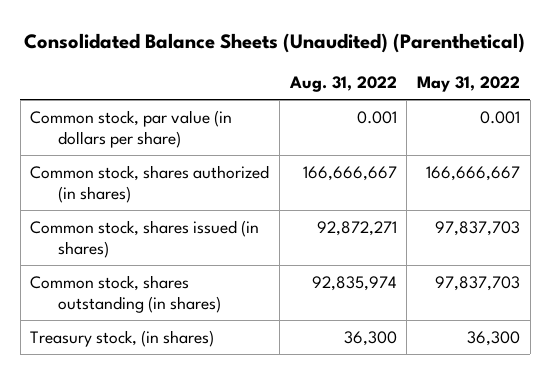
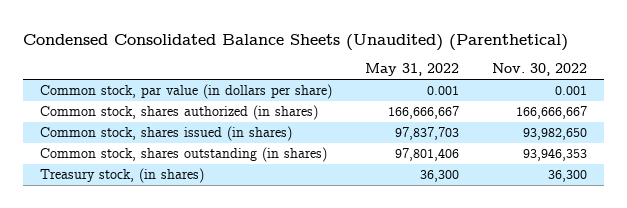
- Consolidated Balance Sheets (Unaudited) (Parenthetical)
+ Condensed Consolidated Balance Sheets (Unaudited) (Parenthetical)
- | Aug. 31, 2022 | May 31, 2022
+ | May 31, 2022 | Nov. 30, 2022
- Common stock, shares outstanding (in shares) | 92,835,974 | 97,837,703
+ Common stock, shares outstanding (in shares) | 97,801,406 | 93,946,353

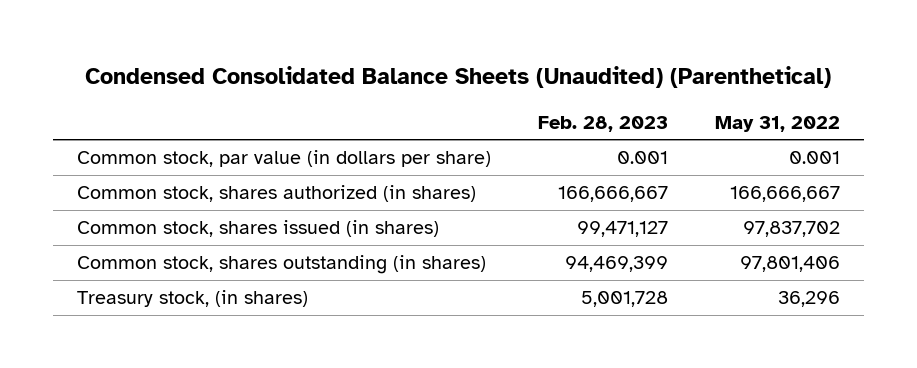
- | May 31, 2022 | Nov. 30, 2022
+ | Feb. 28, 2023 | May 31, 2022
- Common stock, shares issued (in shares) | 97,837,703 | 93,982,650
+ Common stock, shares issued (in shares) | 99,471,127 | 97,837,702
- Treasury stock, (in shares) | 36,300 | 36,300
+ Treasury stock, (in shares) | 5,001,728 | 36,296

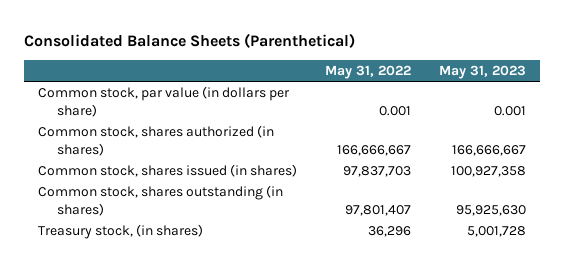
- Condensed Consolidated Balance Sheets (Unaudited) (Parenthetical)
+ Consolidated Balance Sheets (Parenthetical)
- | Feb. 28, 2023 | May 31, 2022
+ | May 31, 2022 | May 31, 2023
- Common stock, shares issued (in shares) | 99,471,127 | 97,837,702
- Common stock, shares outstanding (in shares) | 94,469,399 | 97,801,406
+ Common stock, shares issued (in shares) | 97,837,703 | 100,927,358
+ Common stock, shares outstanding (in shares) | 97,801,407 | 95,925,630

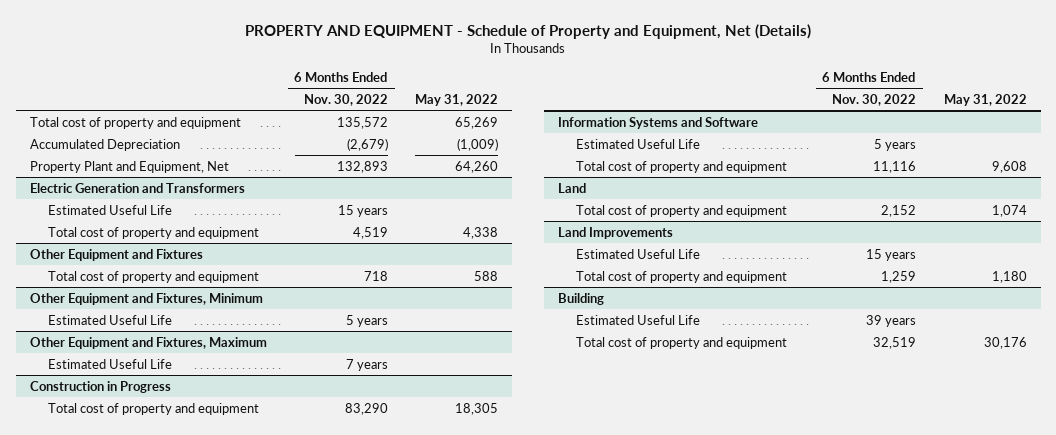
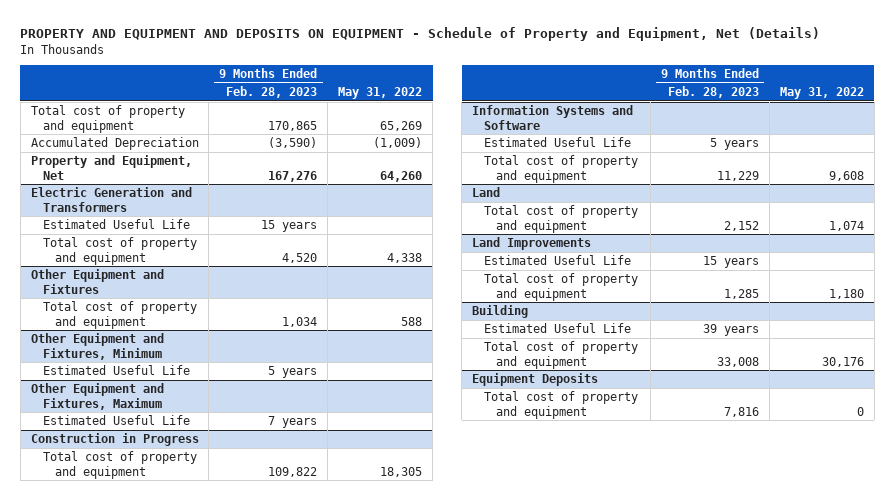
- PROPERTY AND EQUIPMENT - Schedule of Property and Equipment, Net (Details)
+ PROPERTY AND EQUIPMENT AND DEPOSITS ON EQUIPMENT - Schedule of Property and Equipment, Net (Details)
- | 6 Months Ended Nov. 30, 2022 | May 31, 2022
+ | 9 Months Ended Feb. 28, 2023 | May 31, 2022
- Property Plant and Equipment, Net | 132,893 | 64,260
+ Property and Equipment, Net | 167,276 | 64,260
+ Equipment Deposits
+ Total cost of property and equipment | 7,816 | 0

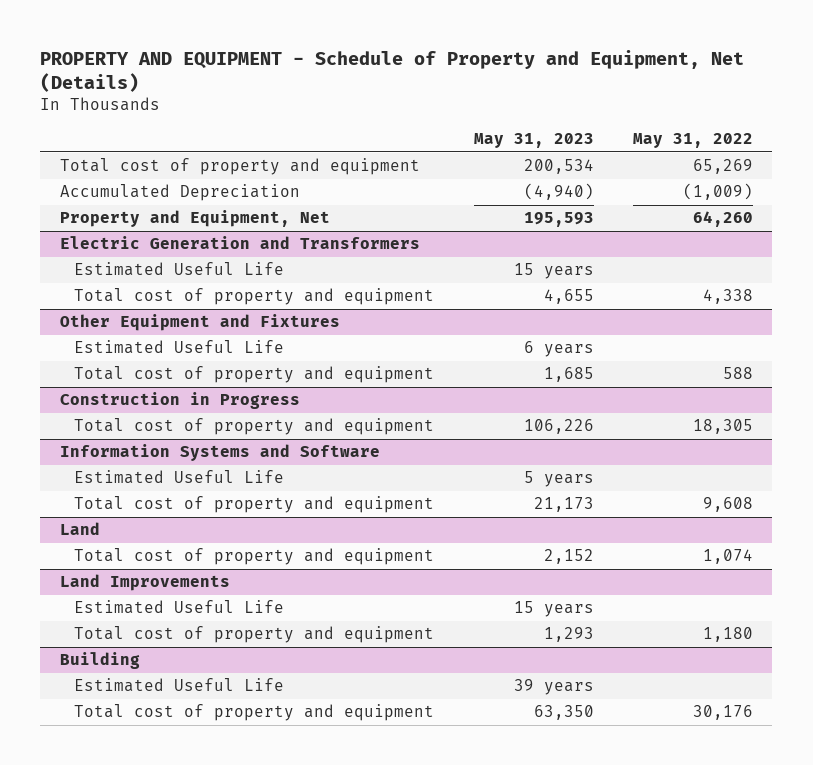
- PROPERTY AND EQUIPMENT AND DEPOSITS ON EQUIPMENT - Schedule of Property and Equipment, Net (Details)
+ PROPERTY AND EQUIPMENT - Schedule of Property and Equipment, Net (Details)
- | 9 Months Ended Feb. 28, 2023 | May 31, 2022
+ | May 31, 2023 | May 31, 2022
- Other Equipment and Fixtures, Minimum
- Other Equipment and Fixtures, Maximum
- Estimated Useful Life | 7 years |
@ Other Equipment and Fixtures
moved down: Total cost of property and equipment | 1,685 | 588
- Equipment Deposits
- Total cost of property and equipment | 7,816 | 0

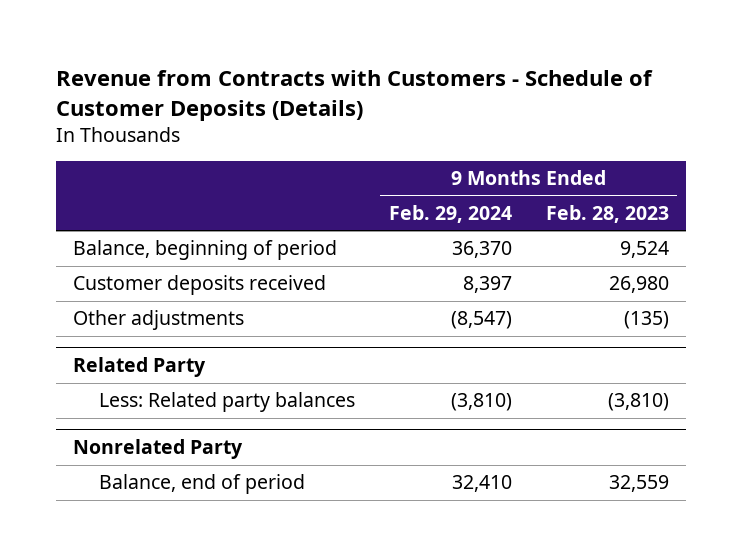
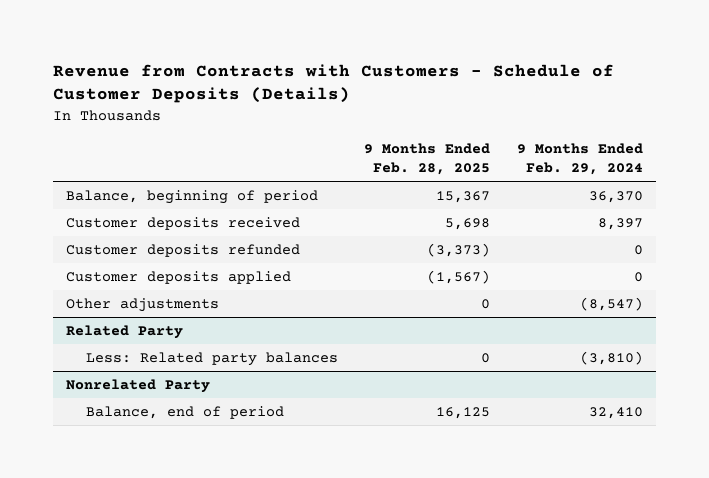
- | 9 Months Ended Feb. 29, 2024 | 9 Months Ended Feb. 28, 2023
+ | 9 Months Ended Feb. 28, 2025 | 9 Months Ended Feb. 29, 2024
+ Customer deposits refunded | (3,373) | 0
+ Customer deposits applied | (1,567) | 0

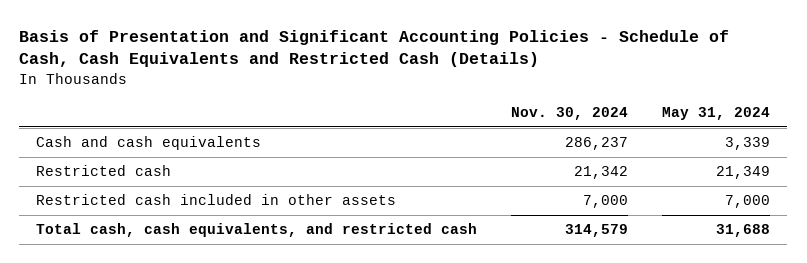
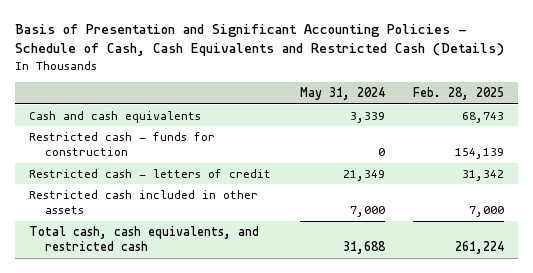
- | Nov. 30, 2024 | May 31, 2024
+ | May 31, 2024 | Feb. 28, 2025
- Restricted cash | 21,342 | 21,349
+ Restricted cash - funds for construction | 0 | 154,139
+ Restricted cash - letters of credit | 21,349 | 31,342

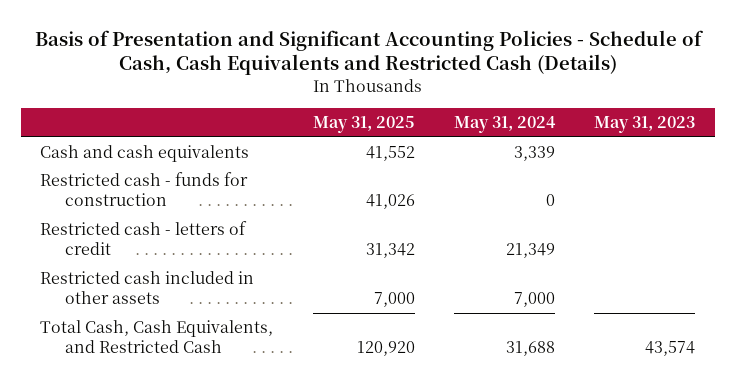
- | May 31, 2024 | Feb. 28, 2025
+ | May 31, 2025 | May 31, 2024 | May 31, 2023
- Total cash, cash equivalents, and restricted cash | 31,688 | 261,224
+ Total Cash, Cash Equivalents, and Restricted Cash | 120,920 | 31,688 | 43,574

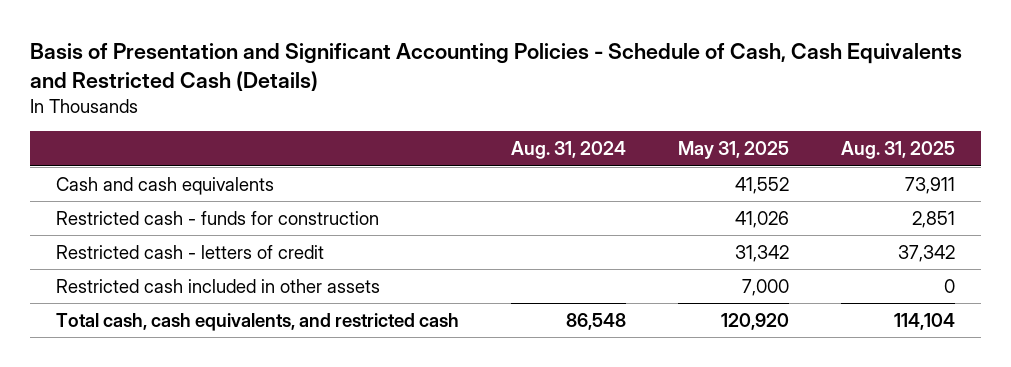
- | May 31, 2025 | May 31, 2024 | May 31, 2023
+ | Aug. 31, 2024 | May 31, 2025 | Aug. 31, 2025
- Total Cash, Cash Equivalents, and Restricted Cash | 120,920 | 31,688 | 43,574
+ Total cash, cash equivalents, and restricted cash | 86,548 | 120,920 | 114,104

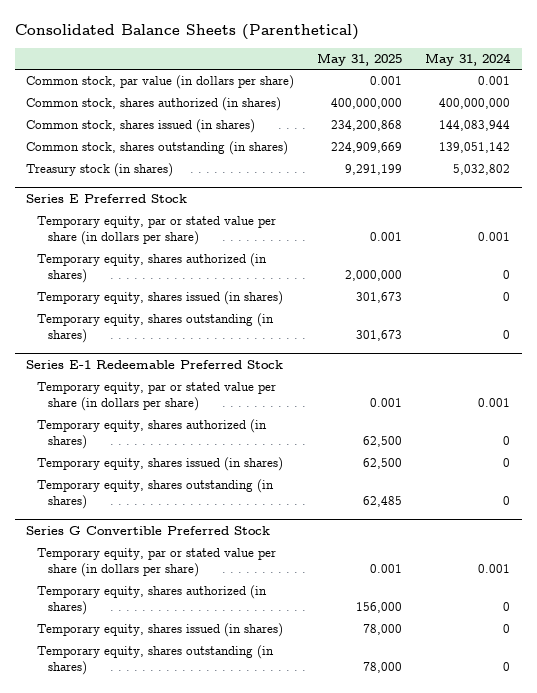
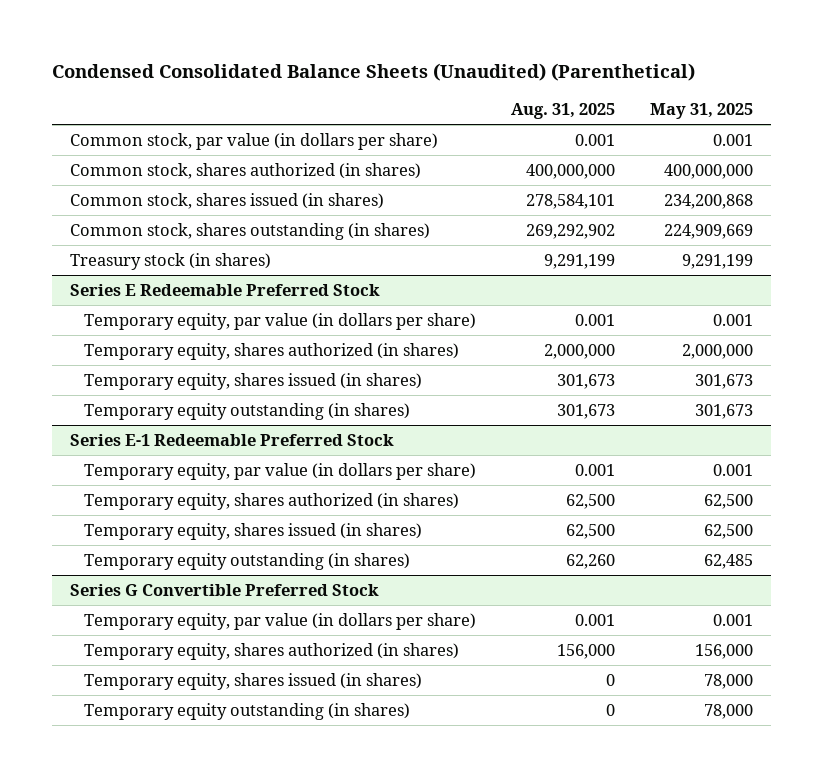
- Consolidated Balance Sheets (Parenthetical)
+ Condensed Consolidated Balance Sheets (Unaudited) (Parenthetical)
- | May 31, 2025 | May 31, 2024
+ | Aug. 31, 2025 | May 31, 2025
- Series E Preferred Stock
- Temporary equity, par or stated value per share (in dollars per share) | 0.001 | 0.001
+ Series E Redeemable Preferred Stock
+ Temporary equity, par value (in dollars per share) | 0.001 | 0.001
- Temporary equity, shares outstanding (in shares) | 301,673 | 0
+ Temporary equity outstanding (in shares) | 301,673 | 301,673
@ Series E-1 Redeemable Preferred Stock
- Temporary equity, par or stated value per share (in dollars per share) | 0.001 | 0.001
+ Temporary equity, par value (in dollars per share) | 0.001 | 0.001
- Temporary equity, shares outstanding (in shares) | 62,485 | 0
+ Temporary equity outstanding (in shares) | 62,260 | 62,485
@ Series G Convertible Preferred Stock
- Temporary equity, par or stated value per share (in dollars per share) | 0.001 | 0.001
+ Temporary equity, par value (in dollars per share) | 0.001 | 0.001
- Temporary equity, shares outstanding (in shares) | 78,000 | 0
+ Temporary equity outstanding (in shares) | 0 | 78,000

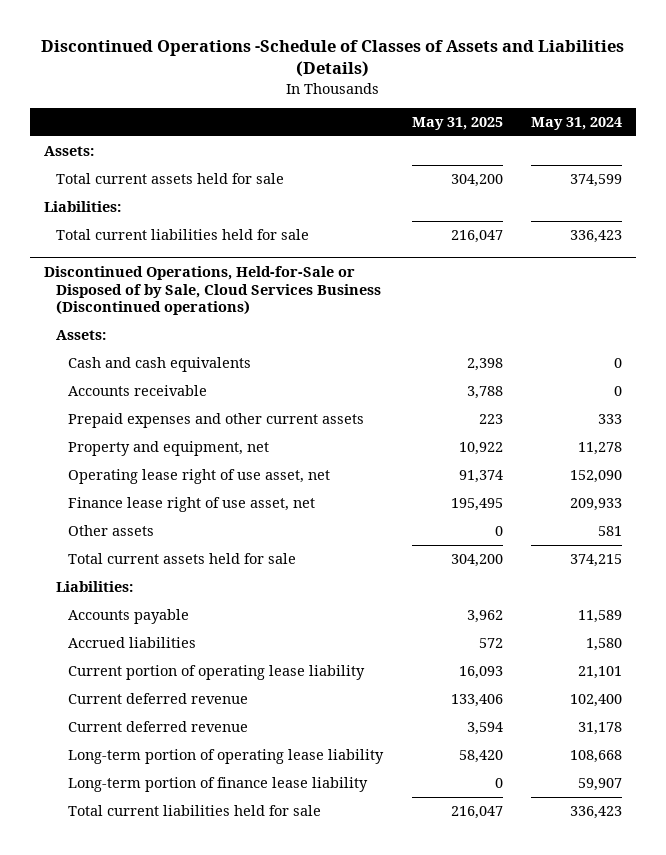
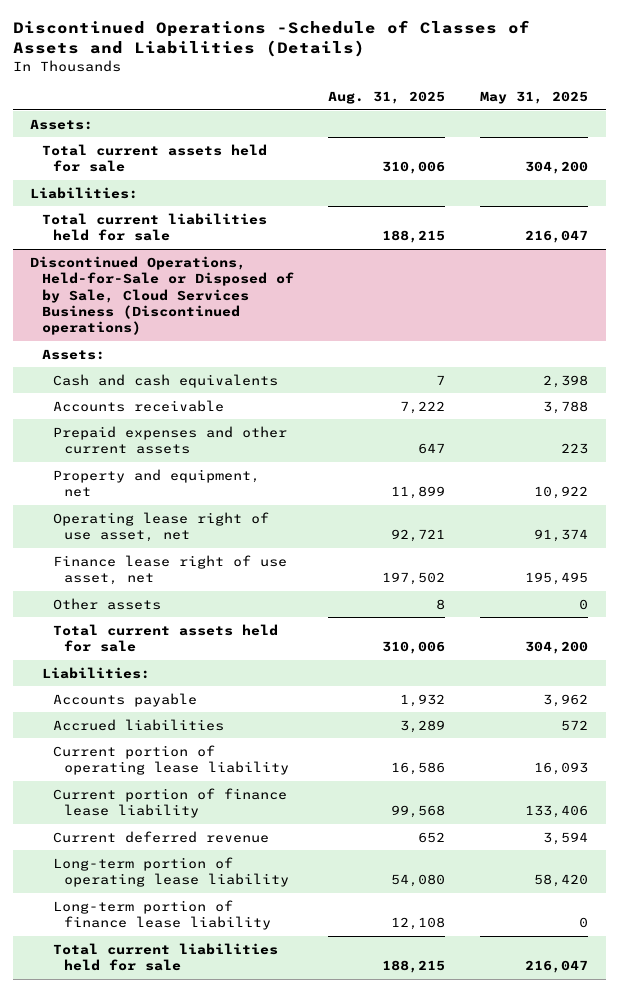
- | May 31, 2025 | May 31, 2024
+ | Aug. 31, 2025 | May 31, 2025
@ Discontinued Operations, Held-for-Sale or Disposed of by Sale, Cloud Services Business (Discontinued operations)
- Current deferred revenue | 133,406 | 102,400
+ Current portion of finance lease liability | 99,568 | 133,406

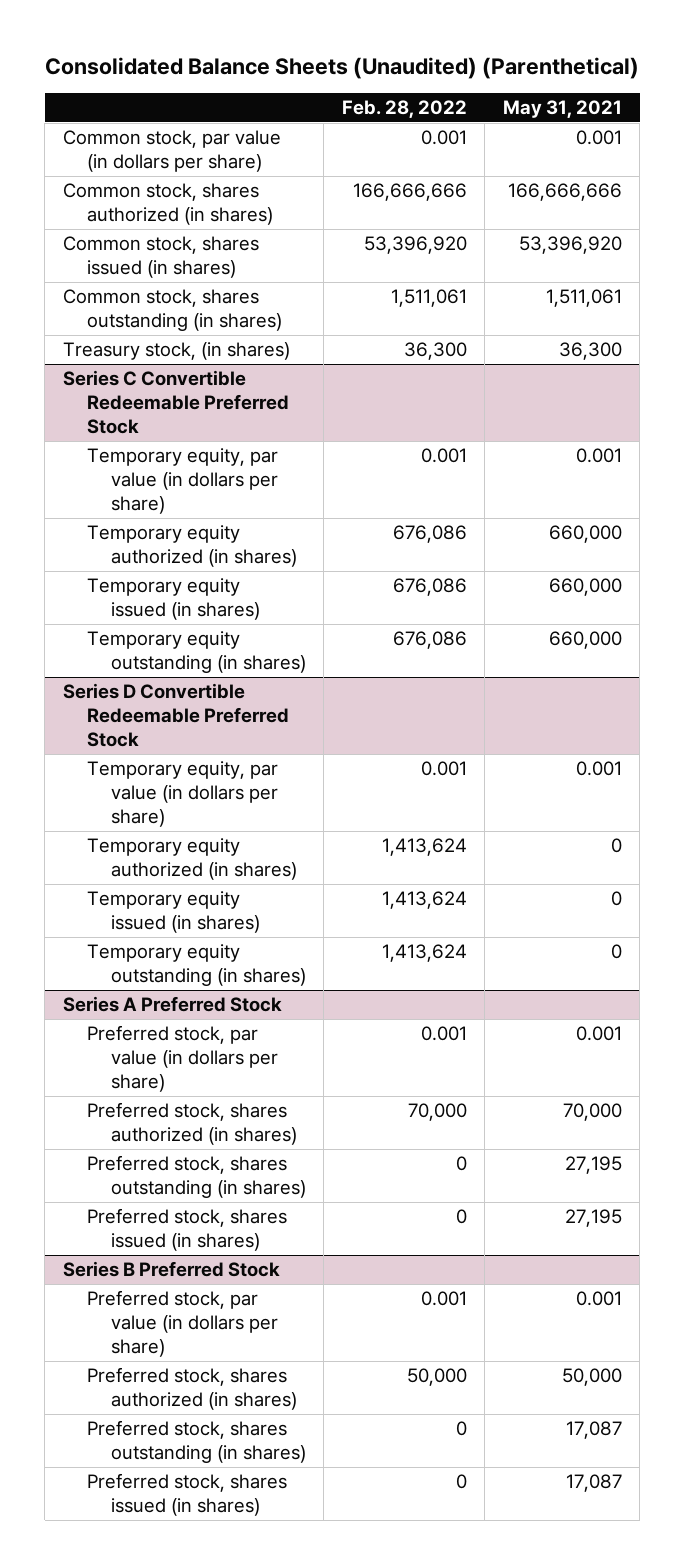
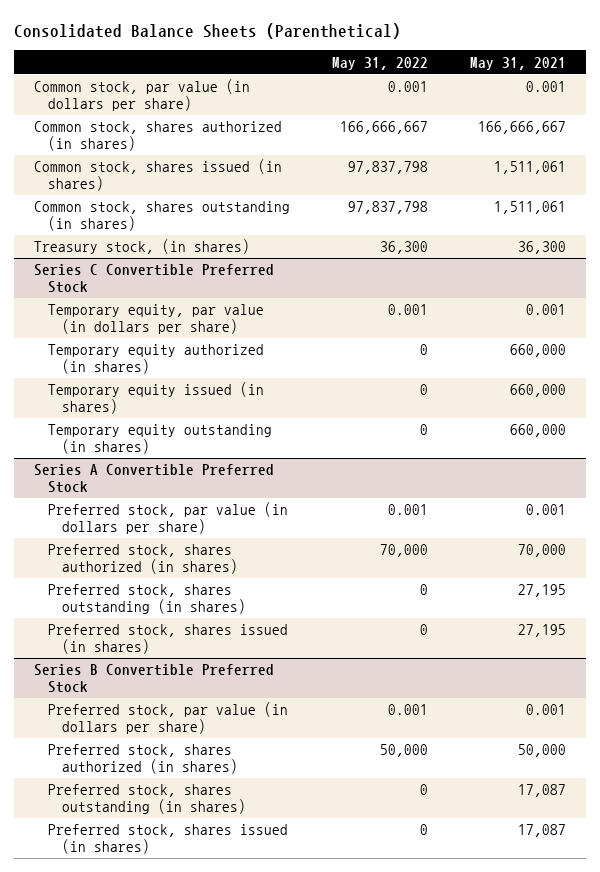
- Consolidated Balance Sheets (Unaudited) (Parenthetical)
+ Consolidated Balance Sheets (Parenthetical)
- | Feb. 28, 2022 | May 31, 2021
+ | May 31, 2022 | May 31, 2021
- Common stock, shares authorized (in shares) | 166,666,666 | 166,666,666
- Common stock, shares issued (in shares) | 53,396,920 | 53,396,920
+ Common stock, shares authorized (in shares) | 166,666,667 | 166,666,667
+ Common stock, shares issued (in shares) | 97,837,798 | 1,511,061
- Series C Convertible Redeemable Preferred Stock
+ Series C Convertible Preferred Stock
- Series D Convertible Redeemable Preferred Stock
- Temporary equity, par value (in dollars per share) | 0.001 | 0.001
- Temporary equity authorized (in shares) | 1,413,624 | 0
- Temporary equity issued (in shares) | 1,413,624 | 0
- Temporary equity outstanding (in shares) | 1,413,624 | 0
- Series A Preferred Stock
+ Series A Convertible Preferred Stock
- Series B Preferred Stock
+ Series B Convertible Preferred Stock

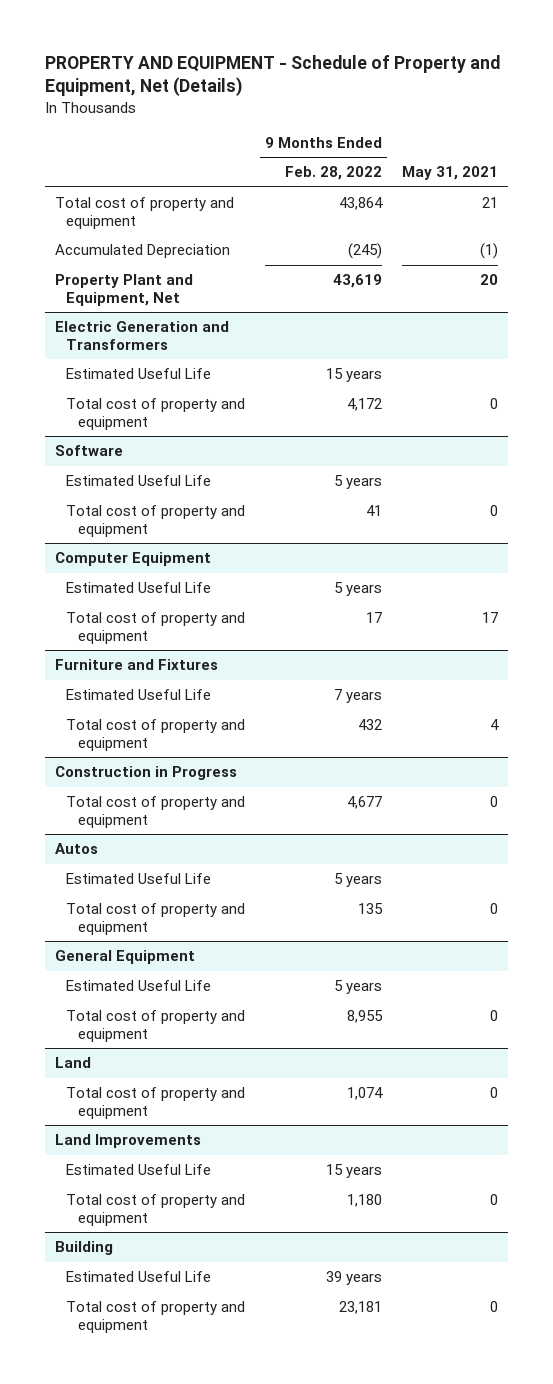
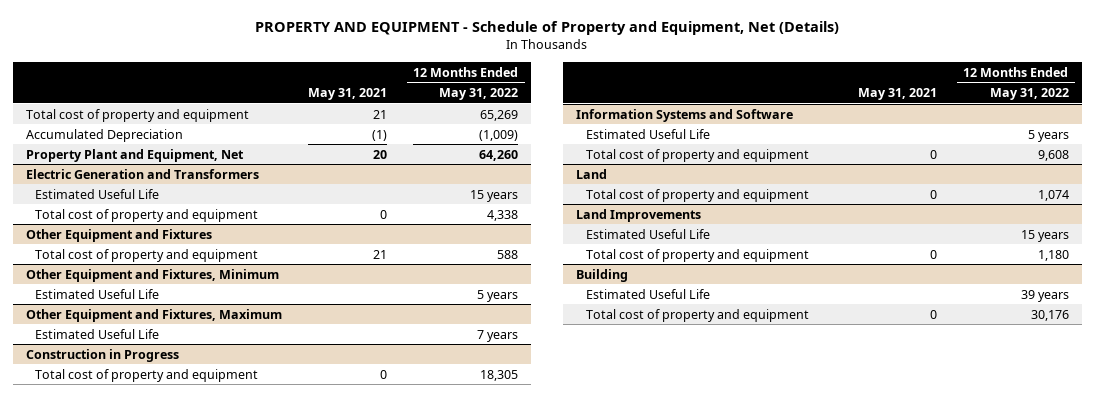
- | 9 Months Ended Feb. 28, 2022 | May 31, 2021
+ | May 31, 2021 | 12 Months Ended May 31, 2022
- Software
- Estimated Useful Life | 5 years |
- Total cost of property and equipment | 41 | 0
- Computer Equipment
+ Other Equipment and Fixtures
+ Total cost of property and equipment | 21 | 588
+ Other Equipment and Fixtures, Minimum
- Total cost of property and equipment | 17 | 17
- Furniture and Fixtures
+ Other Equipment and Fixtures, Maximum
- Total cost of property and equipment | 432 | 4
- Autos
- Estimated Useful Life | 5 years |
- Total cost of property and equipment | 135 | 0
- General Equipment
+ Information Systems and Software

